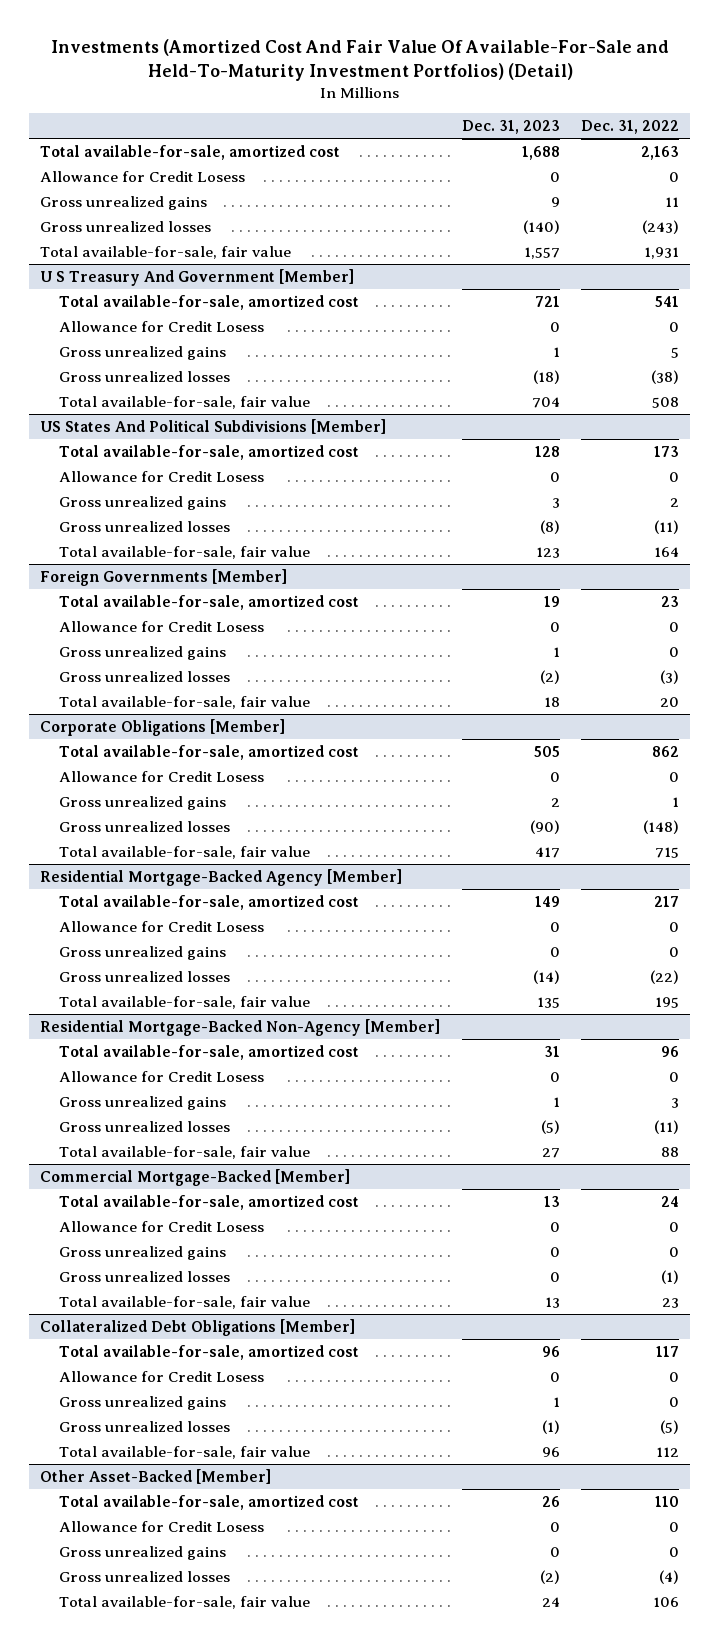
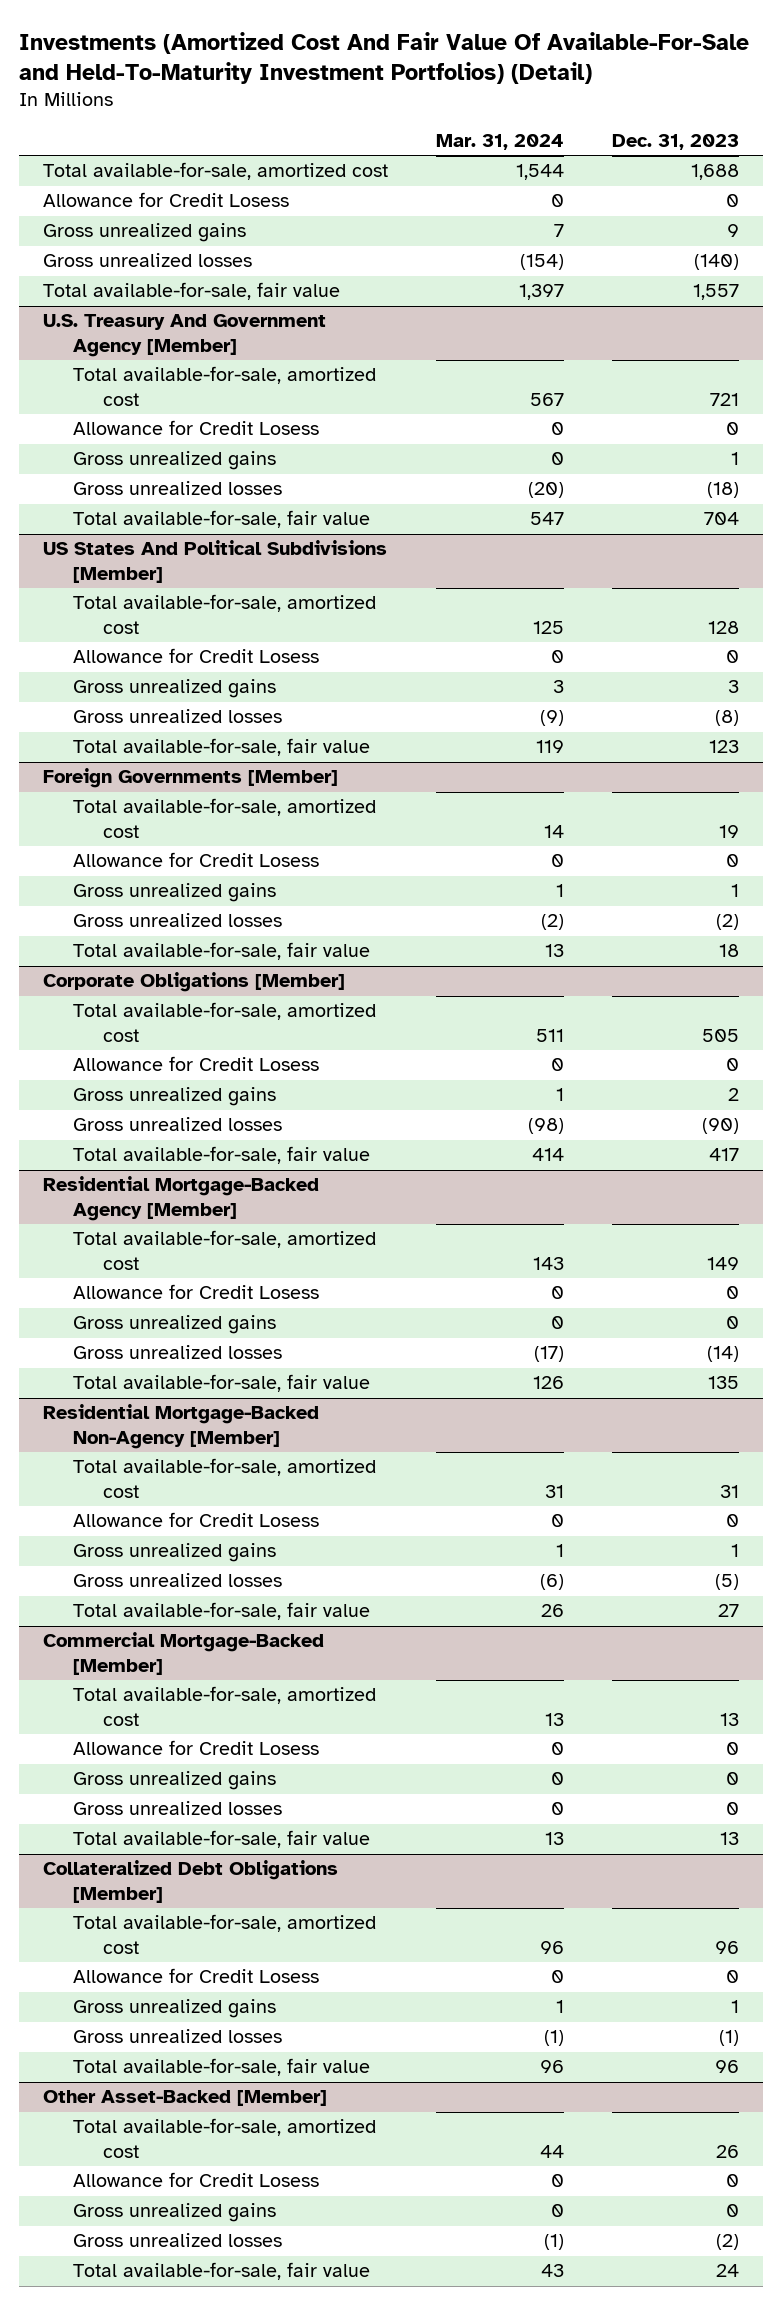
- | Dec. 31, 2023 | Dec. 31, 2022
+ | Mar. 31, 2024 | Dec. 31, 2023
- U S Treasury And Government [Member]
+ U.S. Treasury And Government Agency [Member]

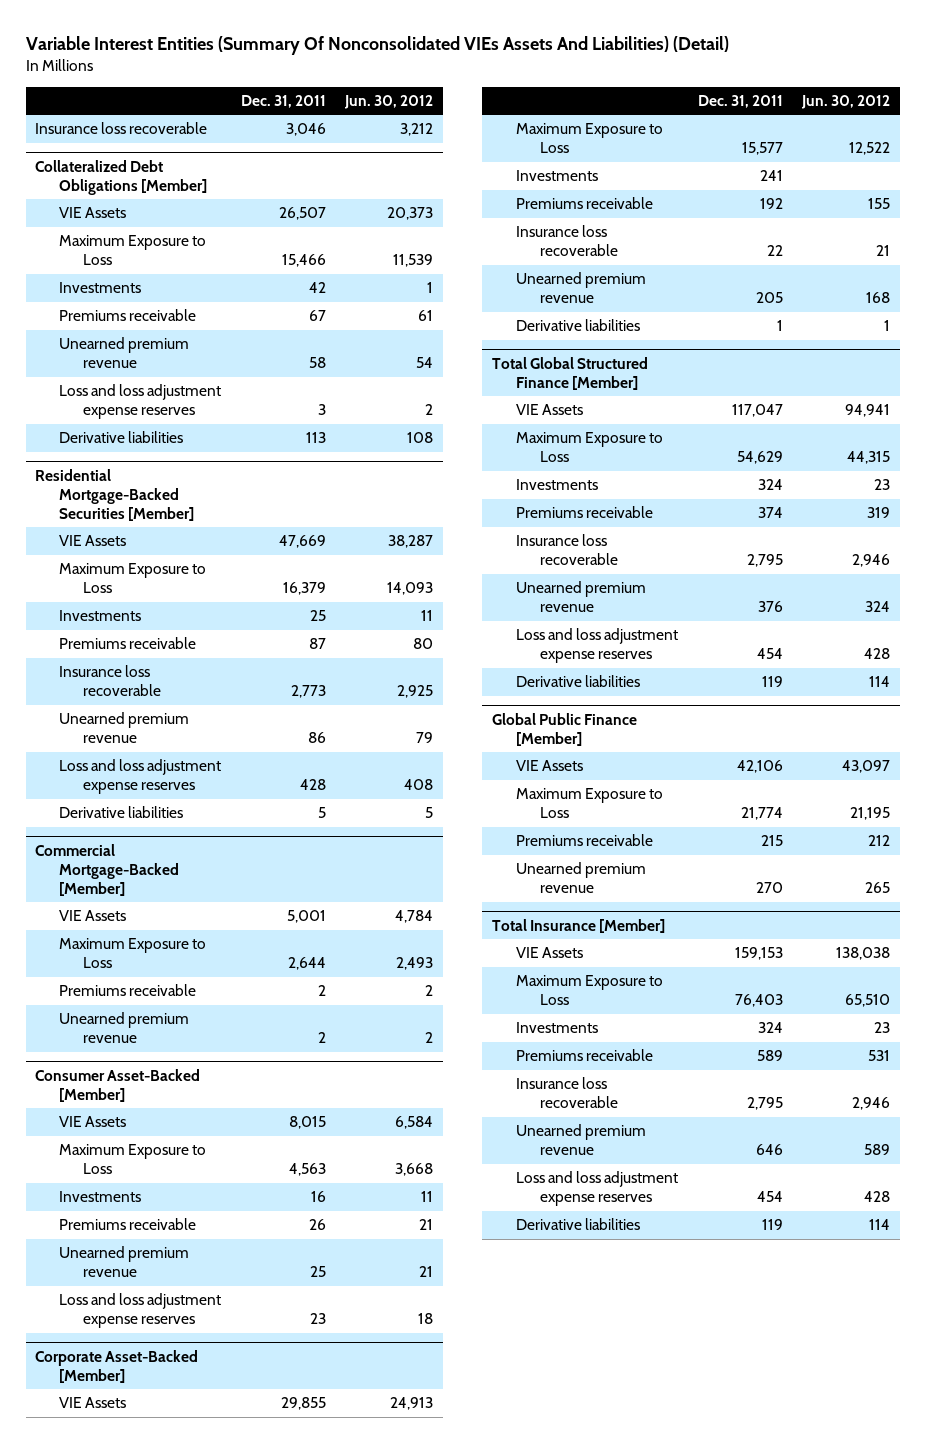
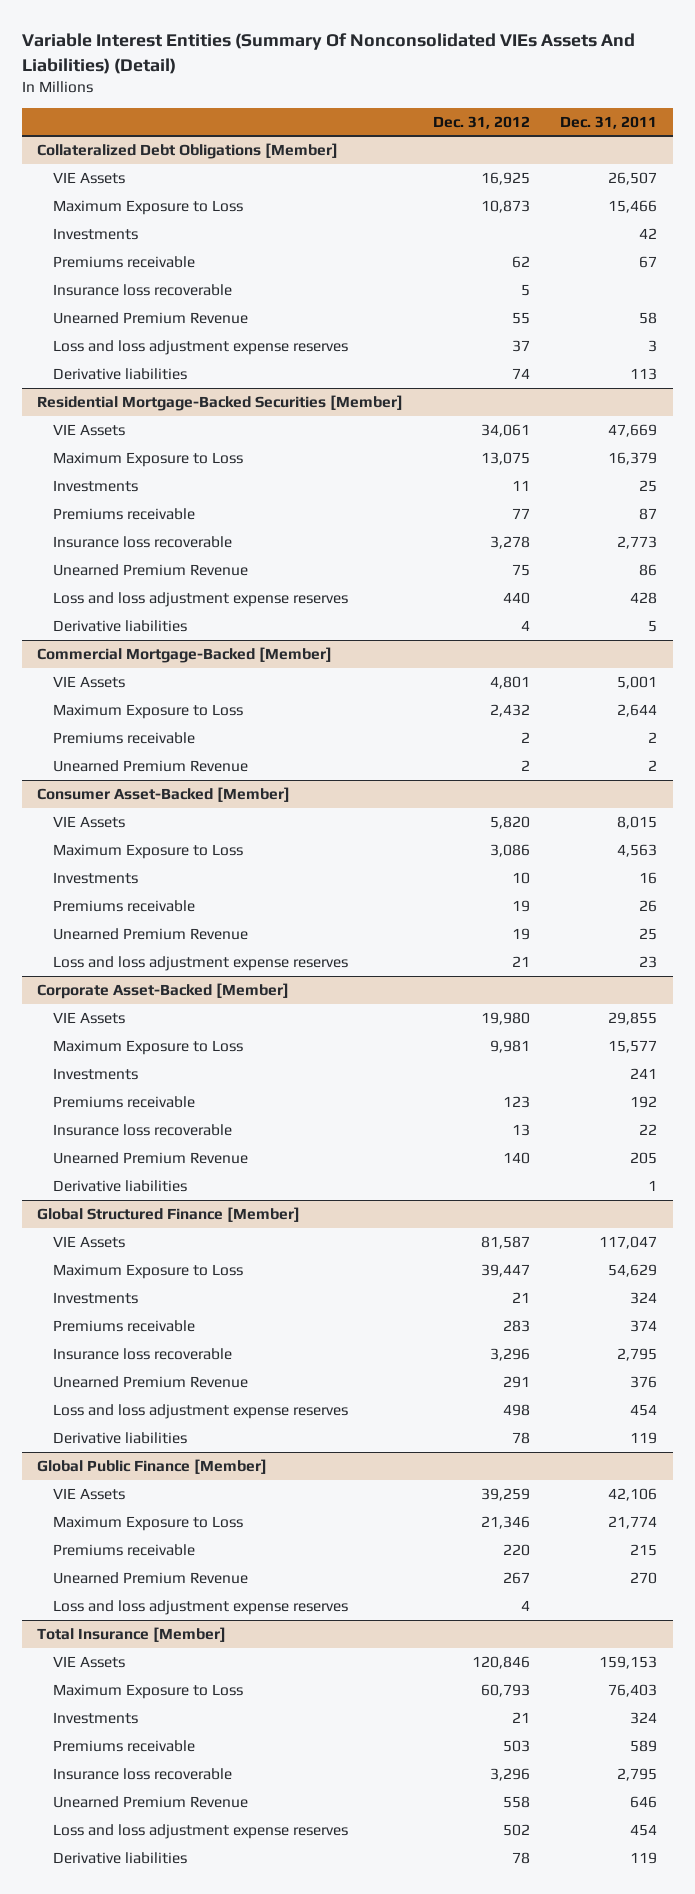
- | Dec. 31, 2011 | Jun. 30, 2012
+ | Dec. 31, 2012 | Dec. 31, 2011
- Insurance loss recoverable | 3,046 | 3,212
@ Collateralized Debt Obligations [Member]
- Unearned premium revenue | 58 | 54
+ Insurance loss recoverable | 5 |
+ Unearned Premium Revenue | 55 | 58
@ Residential Mortgage-Backed Securities [Member]
- Unearned premium revenue | 86 | 79
+ Unearned Premium Revenue | 75 | 86
@ Commercial Mortgage-Backed [Member]
- Unearned premium revenue | 2 | 2
+ Unearned Premium Revenue | 2 | 2
@ Consumer Asset-Backed [Member]
- Unearned premium revenue | 25 | 21
+ Unearned Premium Revenue | 19 | 25
@ Corporate Asset-Backed [Member]
- Unearned premium revenue | 205 | 168
+ Unearned Premium Revenue | 140 | 205
- Total Global Structured Finance [Member]
+ Global Structured Finance [Member]
- Unearned premium revenue | 376 | 324
+ Unearned Premium Revenue | 291 | 376
@ Global Public Finance [Member]
- Unearned premium revenue | 270 | 265
+ Unearned Premium Revenue | 267 | 270
+ Loss and loss adjustment expense reserves | 4 |
@ Total Insurance [Member]
- Unearned premium revenue | 646 | 589
+ Unearned Premium Revenue | 558 | 646

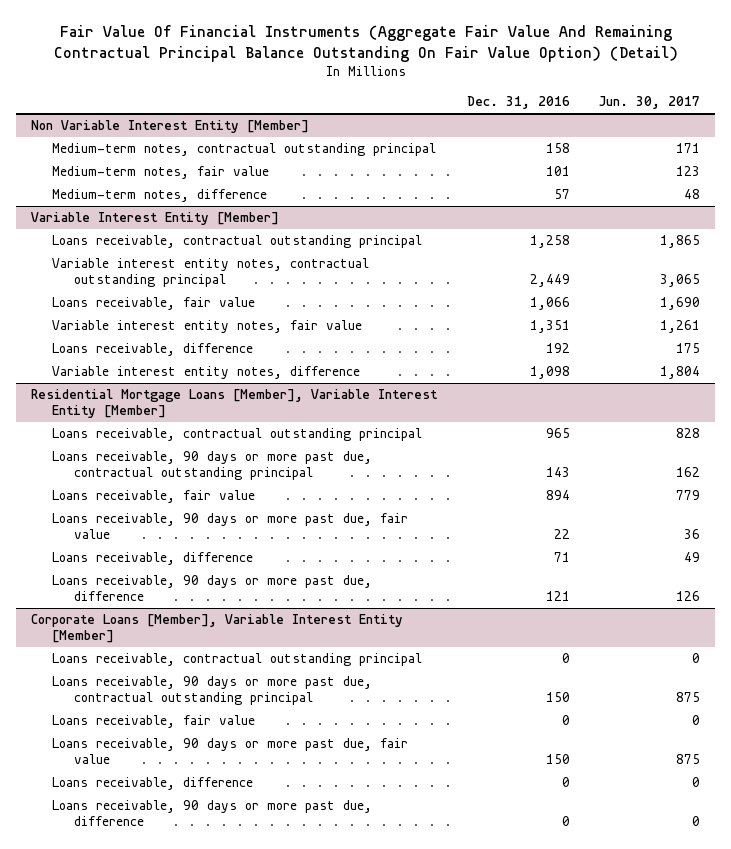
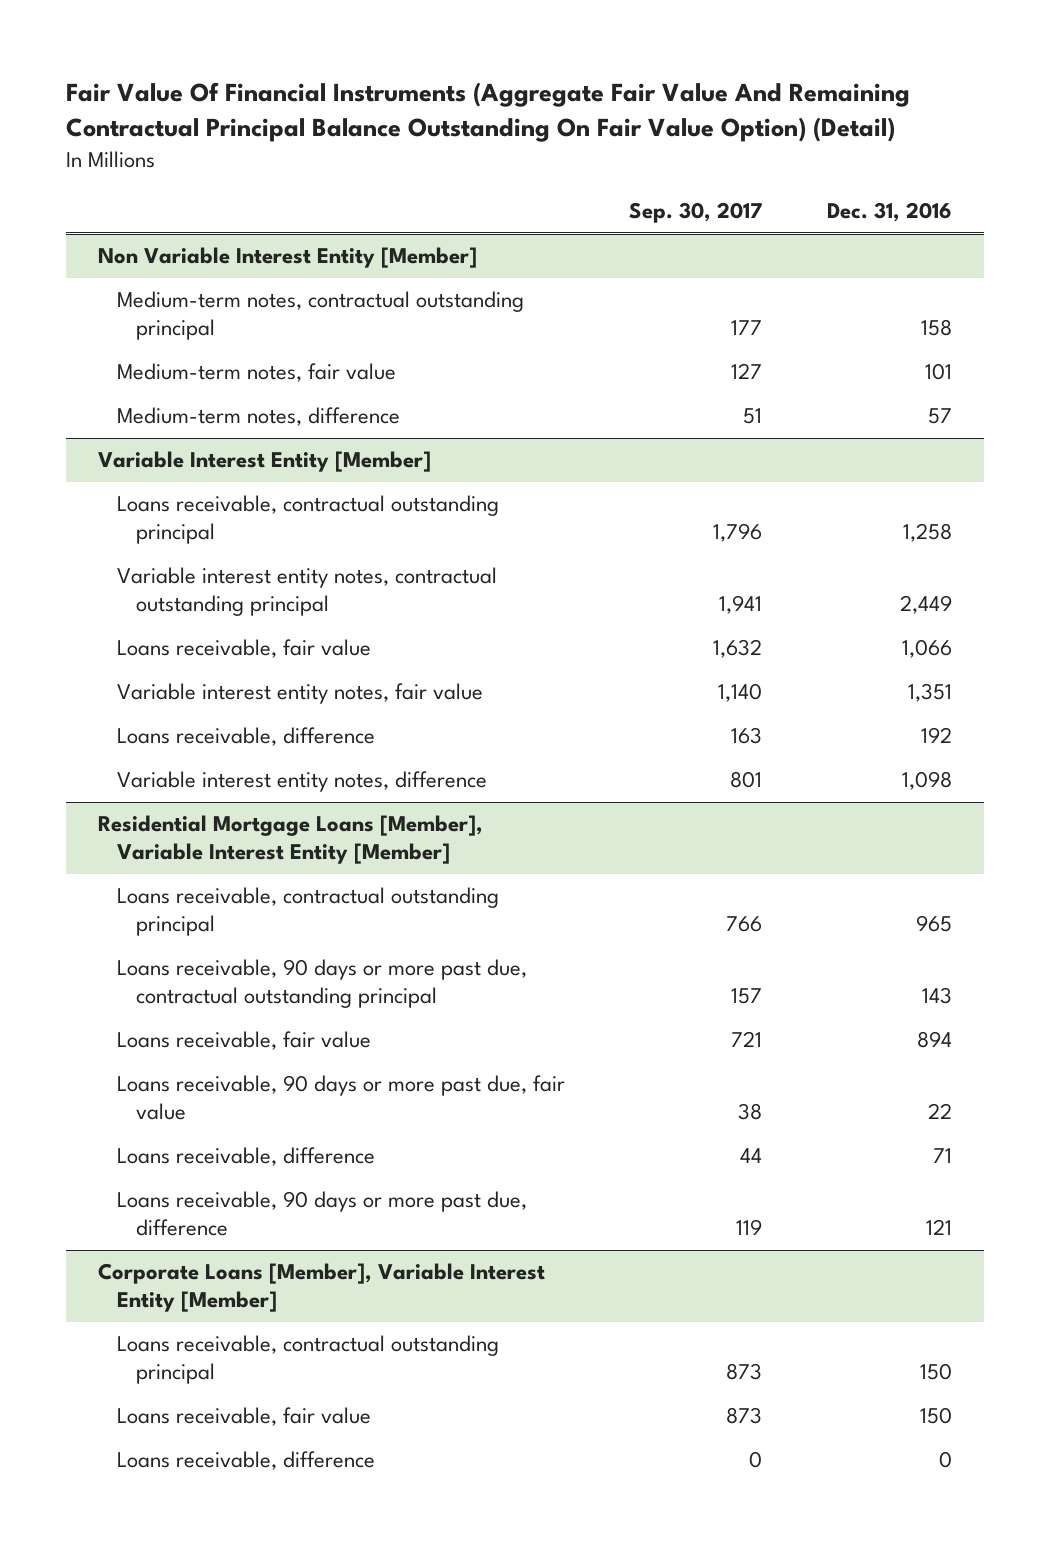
- | Dec. 31, 2016 | Jun. 30, 2017
+ | Sep. 30, 2017 | Dec. 31, 2016
@ Corporate Loans [Member], Variable Interest Entity [Member]
- Loans receivable, contractual outstanding principal | 0 | 0
- Loans receivable, 90 days or more past due, contractual outstanding principal | 150 | 875
- Loans receivable, fair value | 0 | 0
- Loans receivable, 90 days or more past due, fair value | 150 | 875
+ Loans receivable, contractual outstanding principal | 873 | 150
+ Loans receivable, fair value | 873 | 150
- Loans receivable, 90 days or more past due, difference | 0 | 0

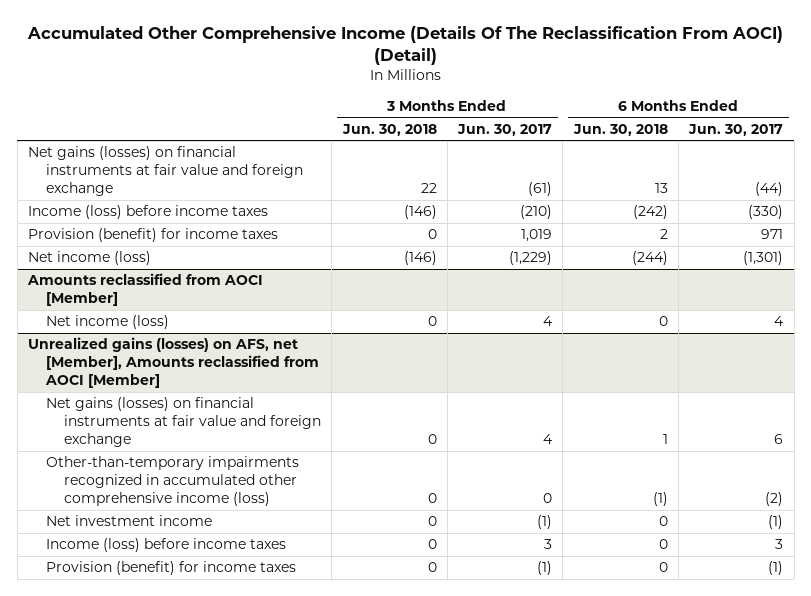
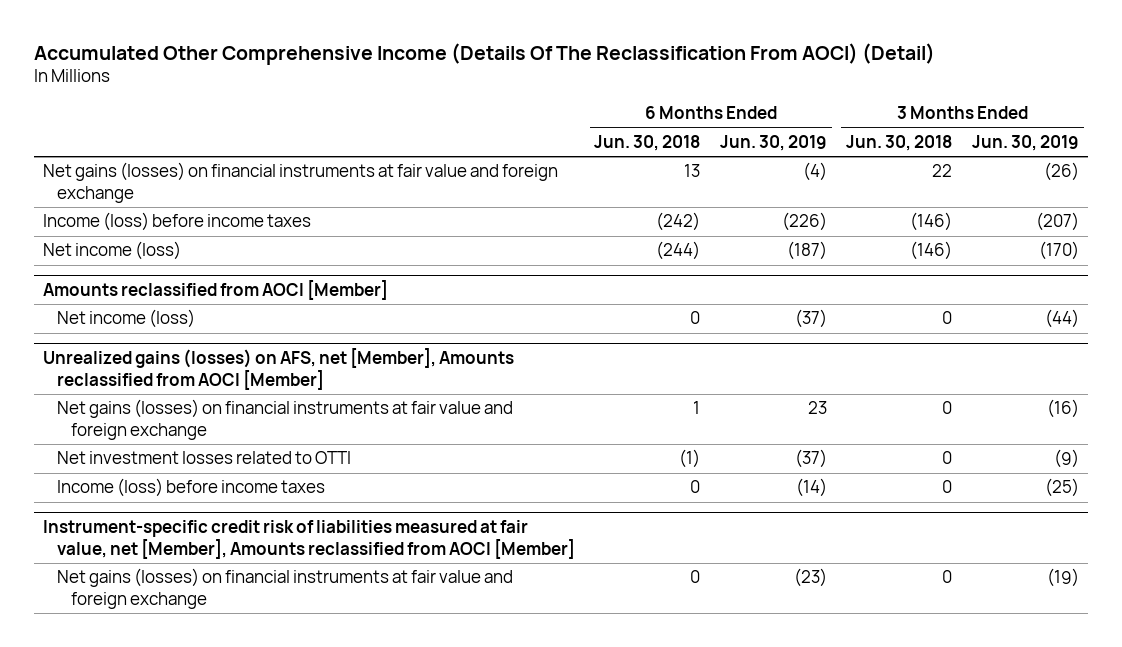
- | 3 Months Ended Jun. 30, 2018 | 3 Months Ended Jun. 30, 2017 | 6 Months Ended Jun. 30, 2018 | 6 Months Ended Jun. 30, 2017
+ | 6 Months Ended Jun. 30, 2018 | 6 Months Ended Jun. 30, 2019 | 3 Months Ended Jun. 30, 2018 | 3 Months Ended Jun. 30, 2019
- Provision (benefit) for income taxes | 0 | 1,019 | 2 | 971
@ Unrealized gains (losses) on AFS, net [Member], Amounts reclassified from AOCI [Member]
- Other-than-temporary impairments recognized in accumulated other comprehensive income (loss) | 0 | 0 | (1) | (2)
- Net investment income | 0 | (1) | 0 | (1)
+ Net investment losses related to OTTI | (1) | (37) | 0 | (9)
- Provision (benefit) for income taxes | 0 | (1) | 0 | (1)
+ Instrument-specific credit risk of liabilities measured at fair value, net [Member], Amounts reclassified from AOCI [Member]
+ Net gains (losses) on financial instruments at fair value and foreign exchange | 0 | (23) | 0 | (19)

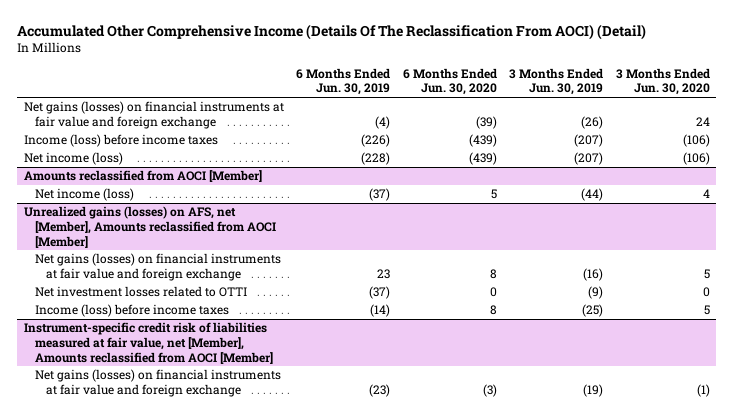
- | 6 Months Ended Jun. 30, 2018 | 6 Months Ended Jun. 30, 2019 | 3 Months Ended Jun. 30, 2018 | 3 Months Ended Jun. 30, 2019
+ | 6 Months Ended Jun. 30, 2019 | 6 Months Ended Jun. 30, 2020 | 3 Months Ended Jun. 30, 2019 | 3 Months Ended Jun. 30, 2020
- Net income (loss) | (244) | (187) | (146) | (170)
+ Net income (loss) | (228) | (439) | (207) | (106)

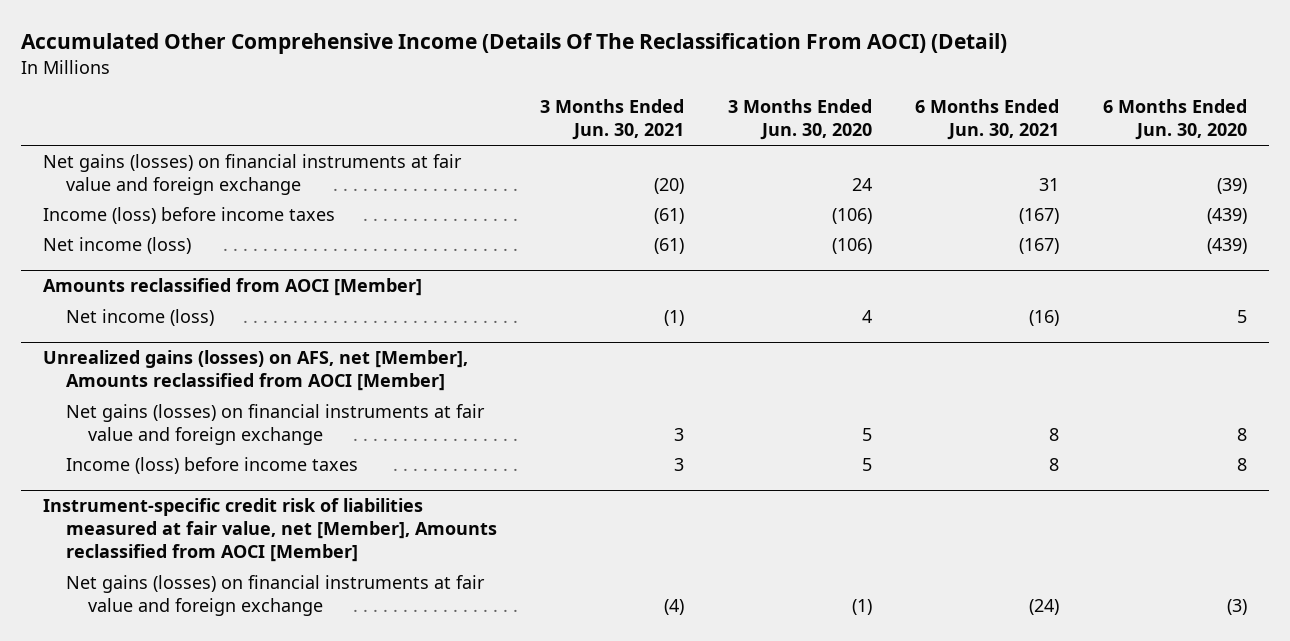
- | 6 Months Ended Jun. 30, 2019 | 6 Months Ended Jun. 30, 2020 | 3 Months Ended Jun. 30, 2019 | 3 Months Ended Jun. 30, 2020
+ | 3 Months Ended Jun. 30, 2021 | 3 Months Ended Jun. 30, 2020 | 6 Months Ended Jun. 30, 2021 | 6 Months Ended Jun. 30, 2020
@ Unrealized gains (losses) on AFS, net [Member], Amounts reclassified from AOCI [Member]
- Net investment losses related to OTTI | (37) | 0 | (9) | 0

